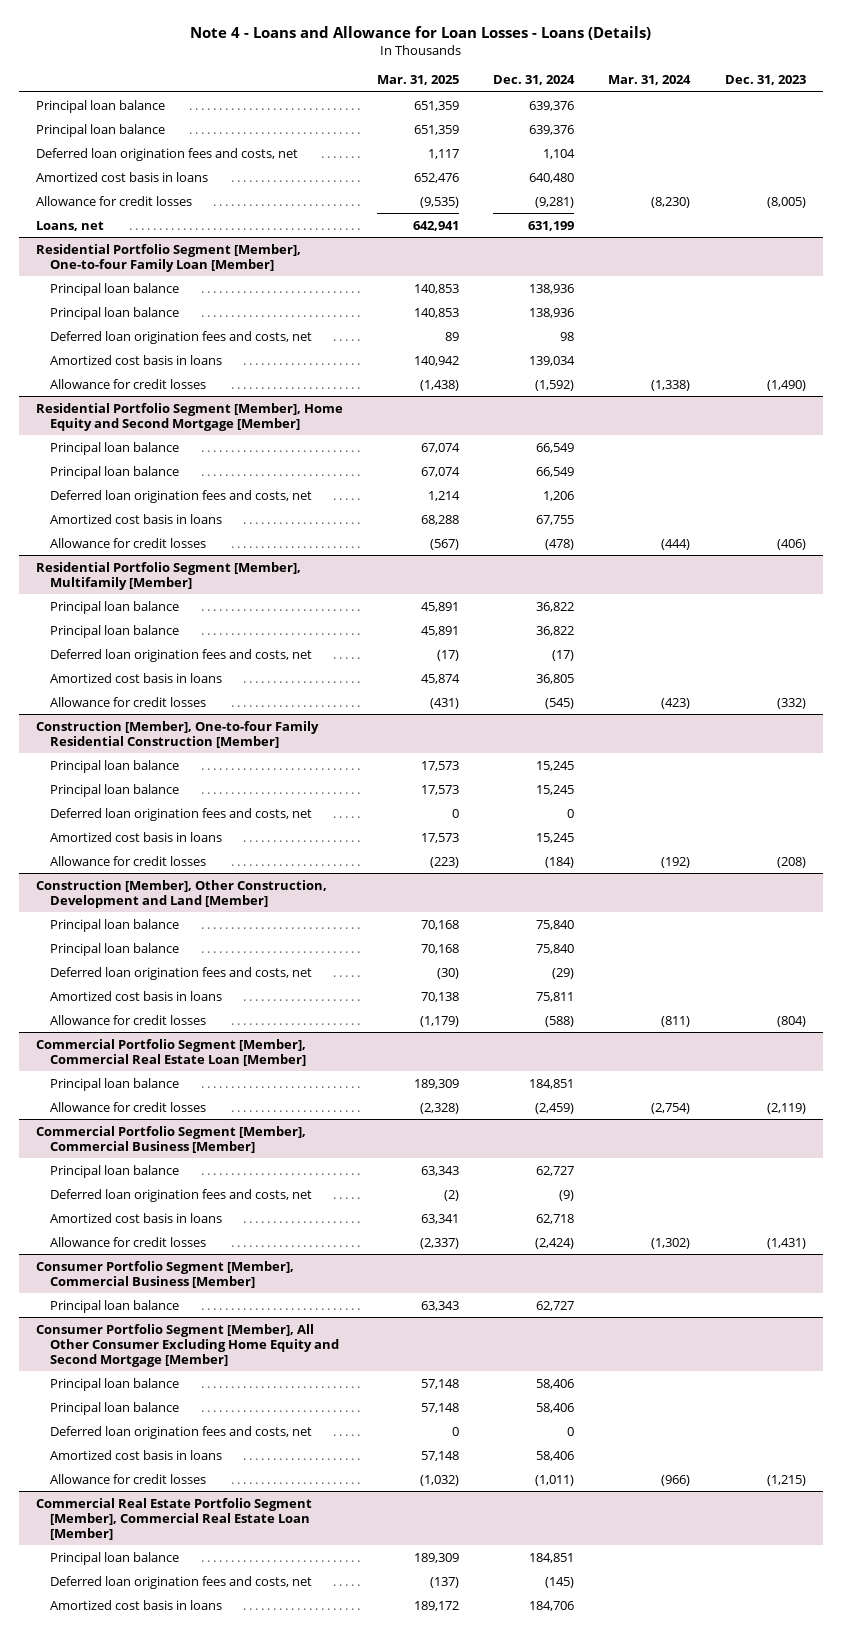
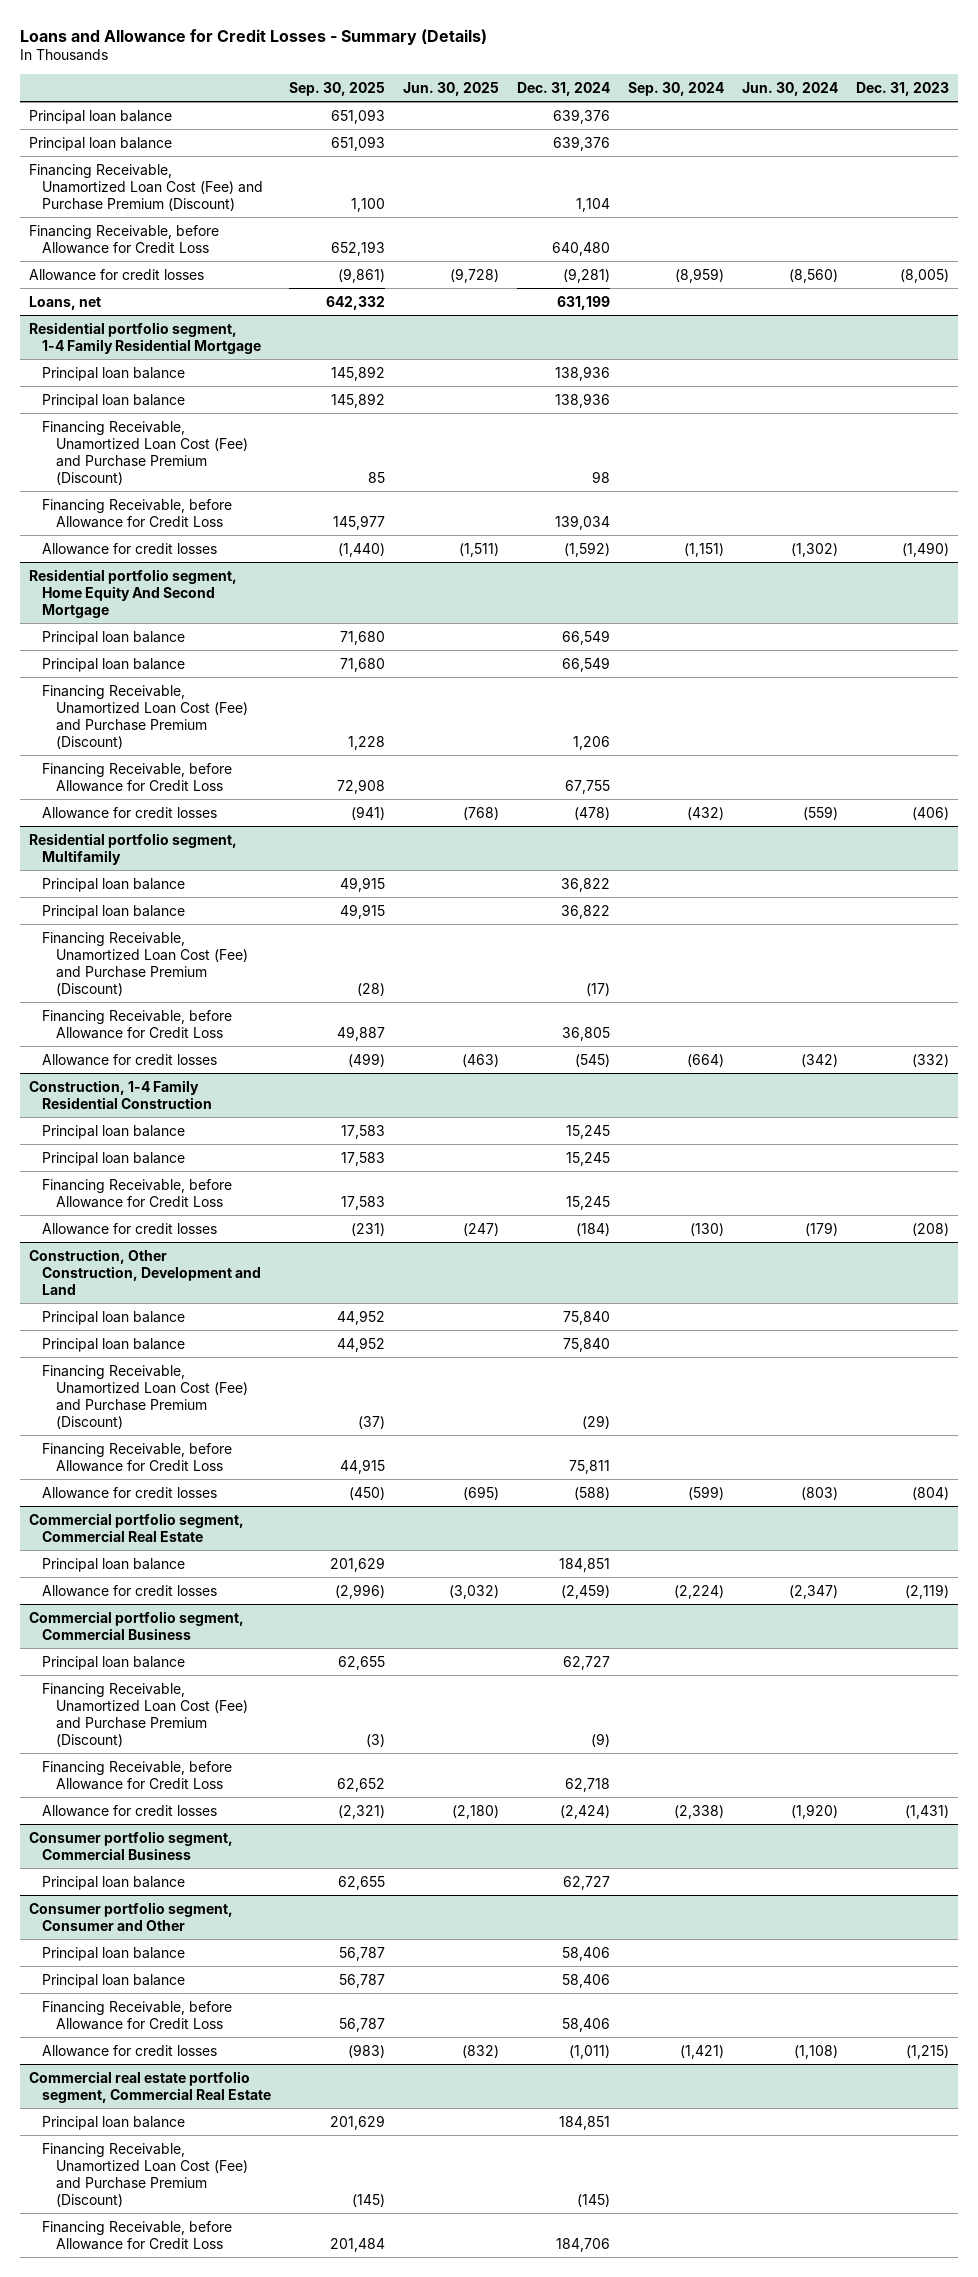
- Note 4 - Loans and Allowance for Loan Losses - Loans (Details)
+ Loans and Allowance for Credit Losses - Summary (Details)
- | Mar. 31, 2025 | Dec. 31, 2024 | Mar. 31, 2024 | Dec. 31, 2023
+ | Sep. 30, 2025 | Jun. 30, 2025 | Dec. 31, 2024 | Sep. 30, 2024 | Jun. 30, 2024 | Dec. 31, 2023
- Deferred loan origination fees and costs, net | 1,117 | 1,104 | |
- Amortized cost basis in loans | 652,476 | 640,480 | |
+ Financing Receivable, Unamortized Loan Cost (Fee) and Purchase Premium (Discount) | 1,100 | | 1,104 | | |
+ Financing Receivable, before Allowance for Credit Loss | 652,193 | | 640,480 | | |
- Residential Portfolio Segment [Member], One-to-four Family Loan [Member]
+ Residential portfolio segment, 1-4 Family Residential Mortgage
- Deferred loan origination fees and costs, net | 89 | 98 | |
- Amortized cost basis in loans | 140,942 | 139,034 | |
+ Financing Receivable, Unamortized Loan Cost (Fee) and Purchase Premium (Discount) | 85 | | 98 | | |
+ Financing Receivable, before Allowance for Credit Loss | 145,977 | | 139,034 | | |
- Residential Portfolio Segment [Member], Home Equity and Second Mortgage [Member]
+ Residential portfolio segment, Home Equity And Second Mortgage
- Deferred loan origination fees and costs, net | 1,214 | 1,206 | |
- Amortized cost basis in loans | 68,288 | 67,755 | |
+ Financing Receivable, Unamortized Loan Cost (Fee) and Purchase Premium (Discount) | 1,228 | | 1,206 | | |
+ Financing Receivable, before Allowance for Credit Loss | 72,908 | | 67,755 | | |
- Residential Portfolio Segment [Member], Multifamily [Member]
+ Residential portfolio segment, Multifamily
- Deferred loan origination fees and costs, net | (17) | (17) | |
- Amortized cost basis in loans | 45,874 | 36,805 | |
+ Financing Receivable, Unamortized Loan Cost (Fee) and Purchase Premium (Discount) | (28) | | (17) | | |
+ Financing Receivable, before Allowance for Credit Loss | 49,887 | | 36,805 | | |
- Construction [Member], One-to-four Family Residential Construction [Member]
+ Construction, 1-4 Family Residential Construction
- Deferred loan origination fees and costs, net | 0 | 0 | |
- Amortized cost basis in loans | 17,573 | 15,245 | |
+ Financing Receivable, before Allowance for Credit Loss | 17,583 | | 15,245 | | |
- Construction [Member], Other Construction, Development and Land [Member]
+ Construction, Other Construction, Development and Land
- Deferred loan origination fees and costs, net | (30) | (29) | |
- Amortized cost basis in loans | 70,138 | 75,811 | |
+ Financing Receivable, Unamortized Loan Cost (Fee) and Purchase Premium (Discount) | (37) | | (29) | | |
+ Financing Receivable, before Allowance for Credit Loss | 44,915 | | 75,811 | | |
- Commercial Portfolio Segment [Member], Commercial Real Estate Loan [Member]
+ Commercial portfolio segment, Commercial Real Estate
- Commercial Portfolio Segment [Member], Commercial Business [Member]
+ Commercial portfolio segment, Commercial Business
- Deferred loan origination fees and costs, net | (2) | (9) | |
- Amortized cost basis in loans | 63,341 | 62,718 | |
+ Financing Receivable, Unamortized Loan Cost (Fee) and Purchase Premium (Discount) | (3) | | (9) | | |
+ Financing Receivable, before Allowance for Credit Loss | 62,652 | | 62,718 | | |
- Consumer Portfolio Segment [Member], Commercial Business [Member]
+ Consumer portfolio segment, Commercial Business
- Consumer Portfolio Segment [Member], All Other Consumer Excluding Home Equity and Second Mortgage [Member]
+ Consumer portfolio segment, Consumer and Other
- Deferred loan origination fees and costs, net | 0 | 0 | |
- Amortized cost basis in loans | 57,148 | 58,406 | |
+ Financing Receivable, before Allowance for Credit Loss | 56,787 | | 58,406 | | |
- Commercial Real Estate Portfolio Segment [Member], Commercial Real Estate Loan [Member]
+ Commercial real estate portfolio segment, Commercial Real Estate
- Deferred loan origination fees and costs, net | (137) | (145) | |
- Amortized cost basis in loans | 189,172 | 184,706 | |
+ Financing Receivable, Unamortized Loan Cost (Fee) and Purchase Premium (Discount) | (145) | | (145) | | |
+ Financing Receivable, before Allowance for Credit Loss | 201,484 | | 184,706 | | |

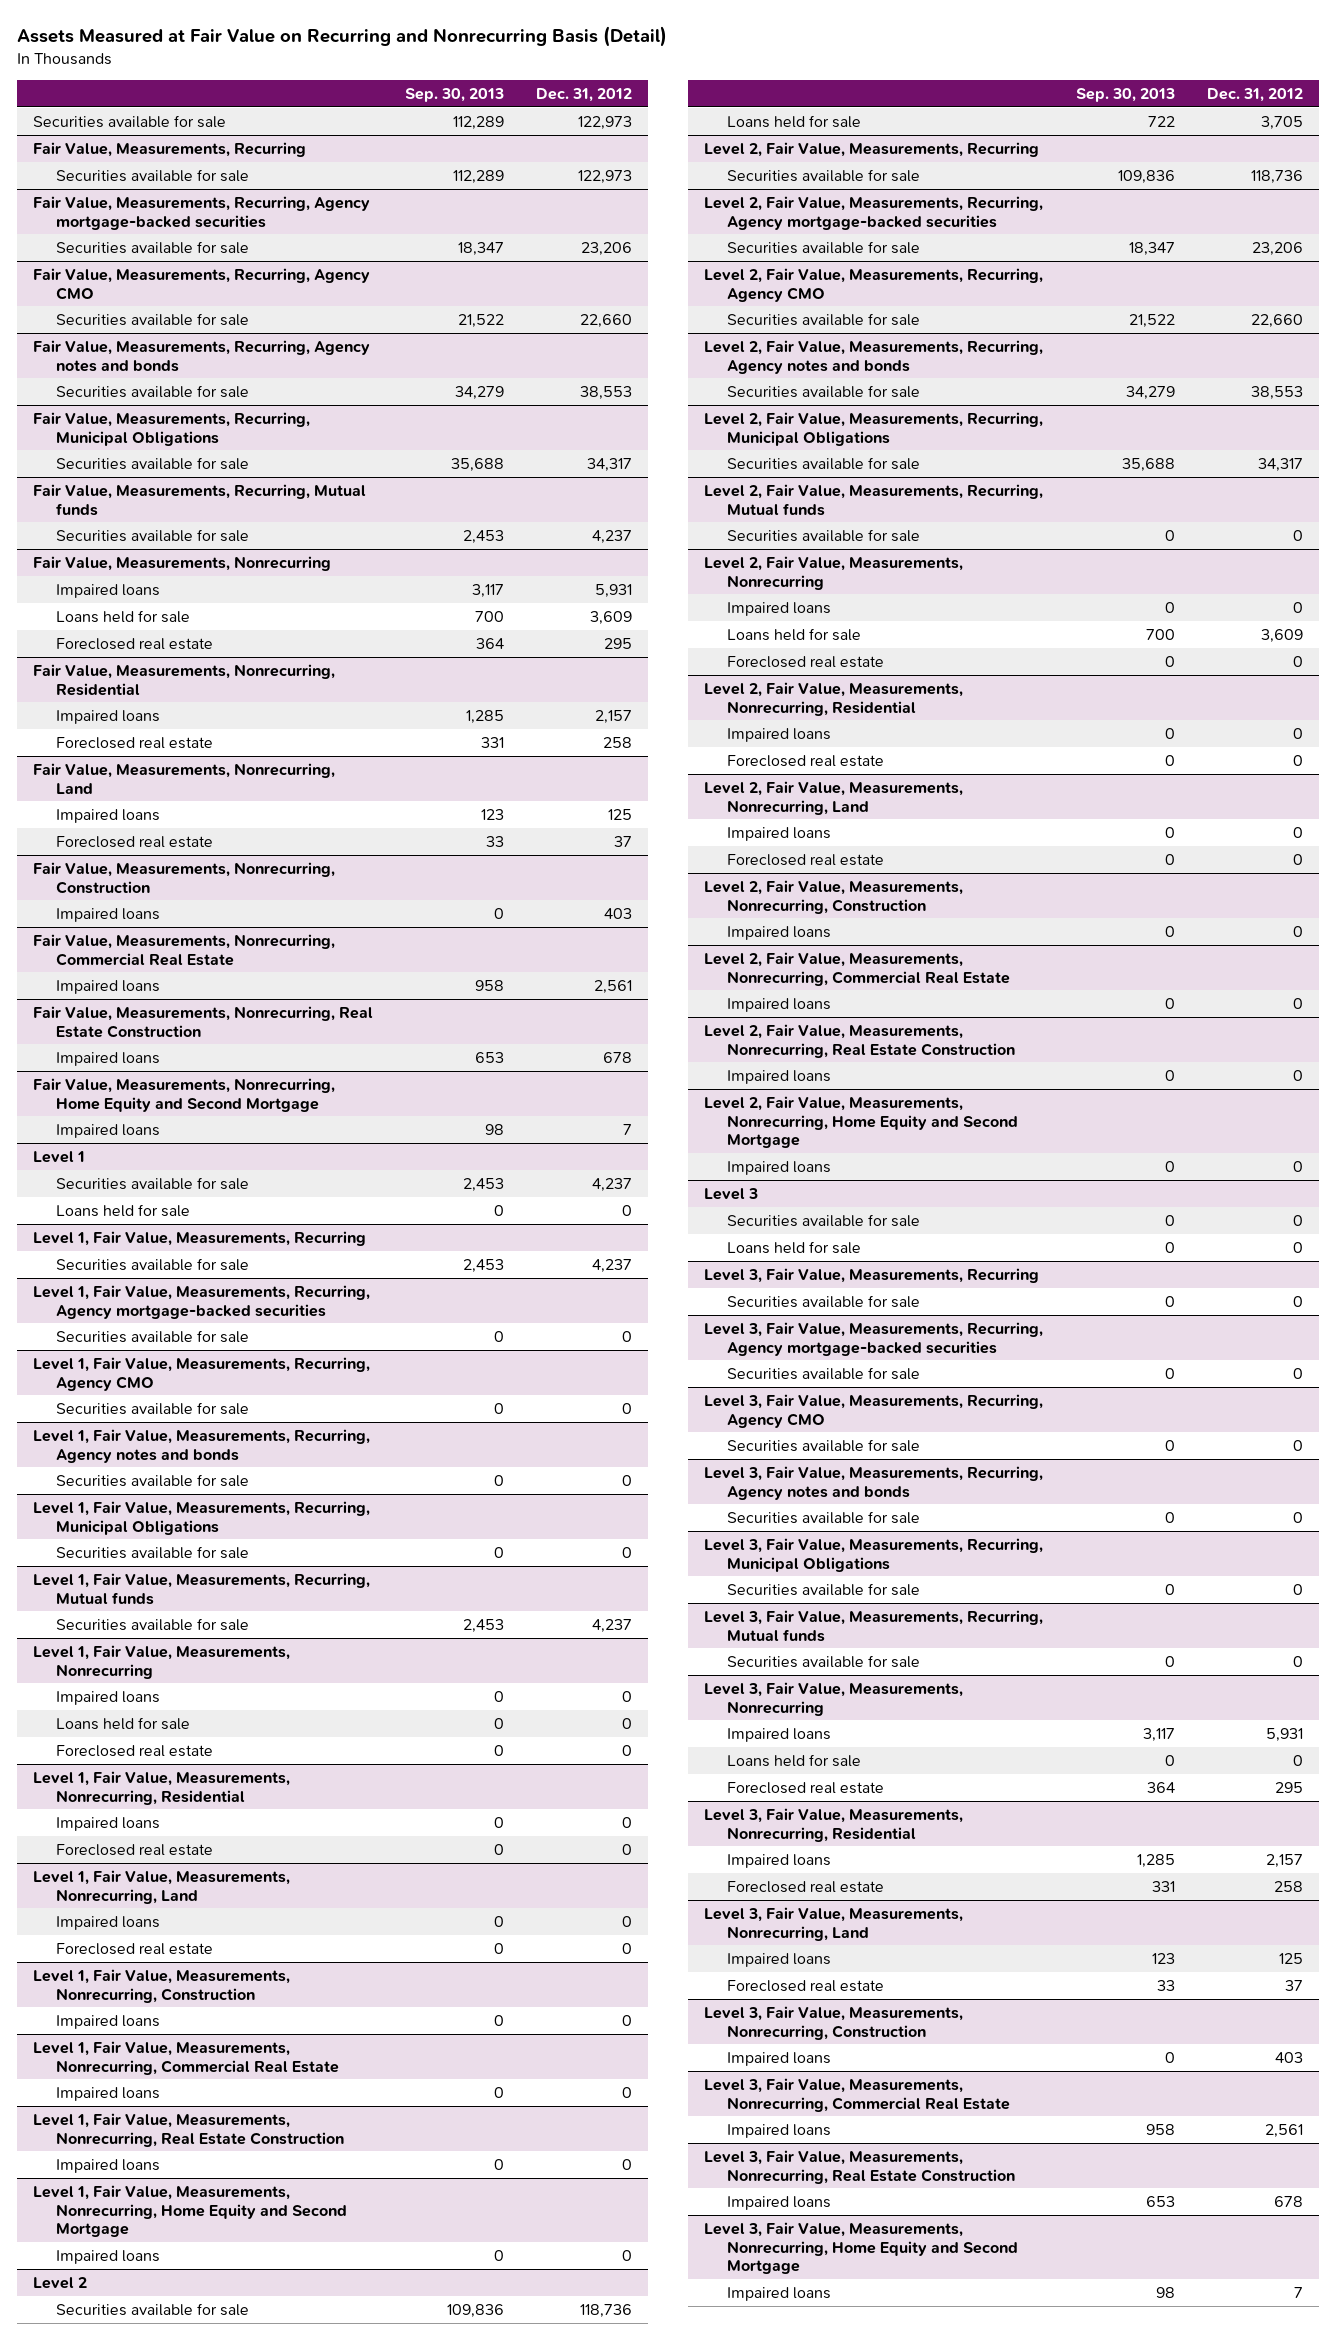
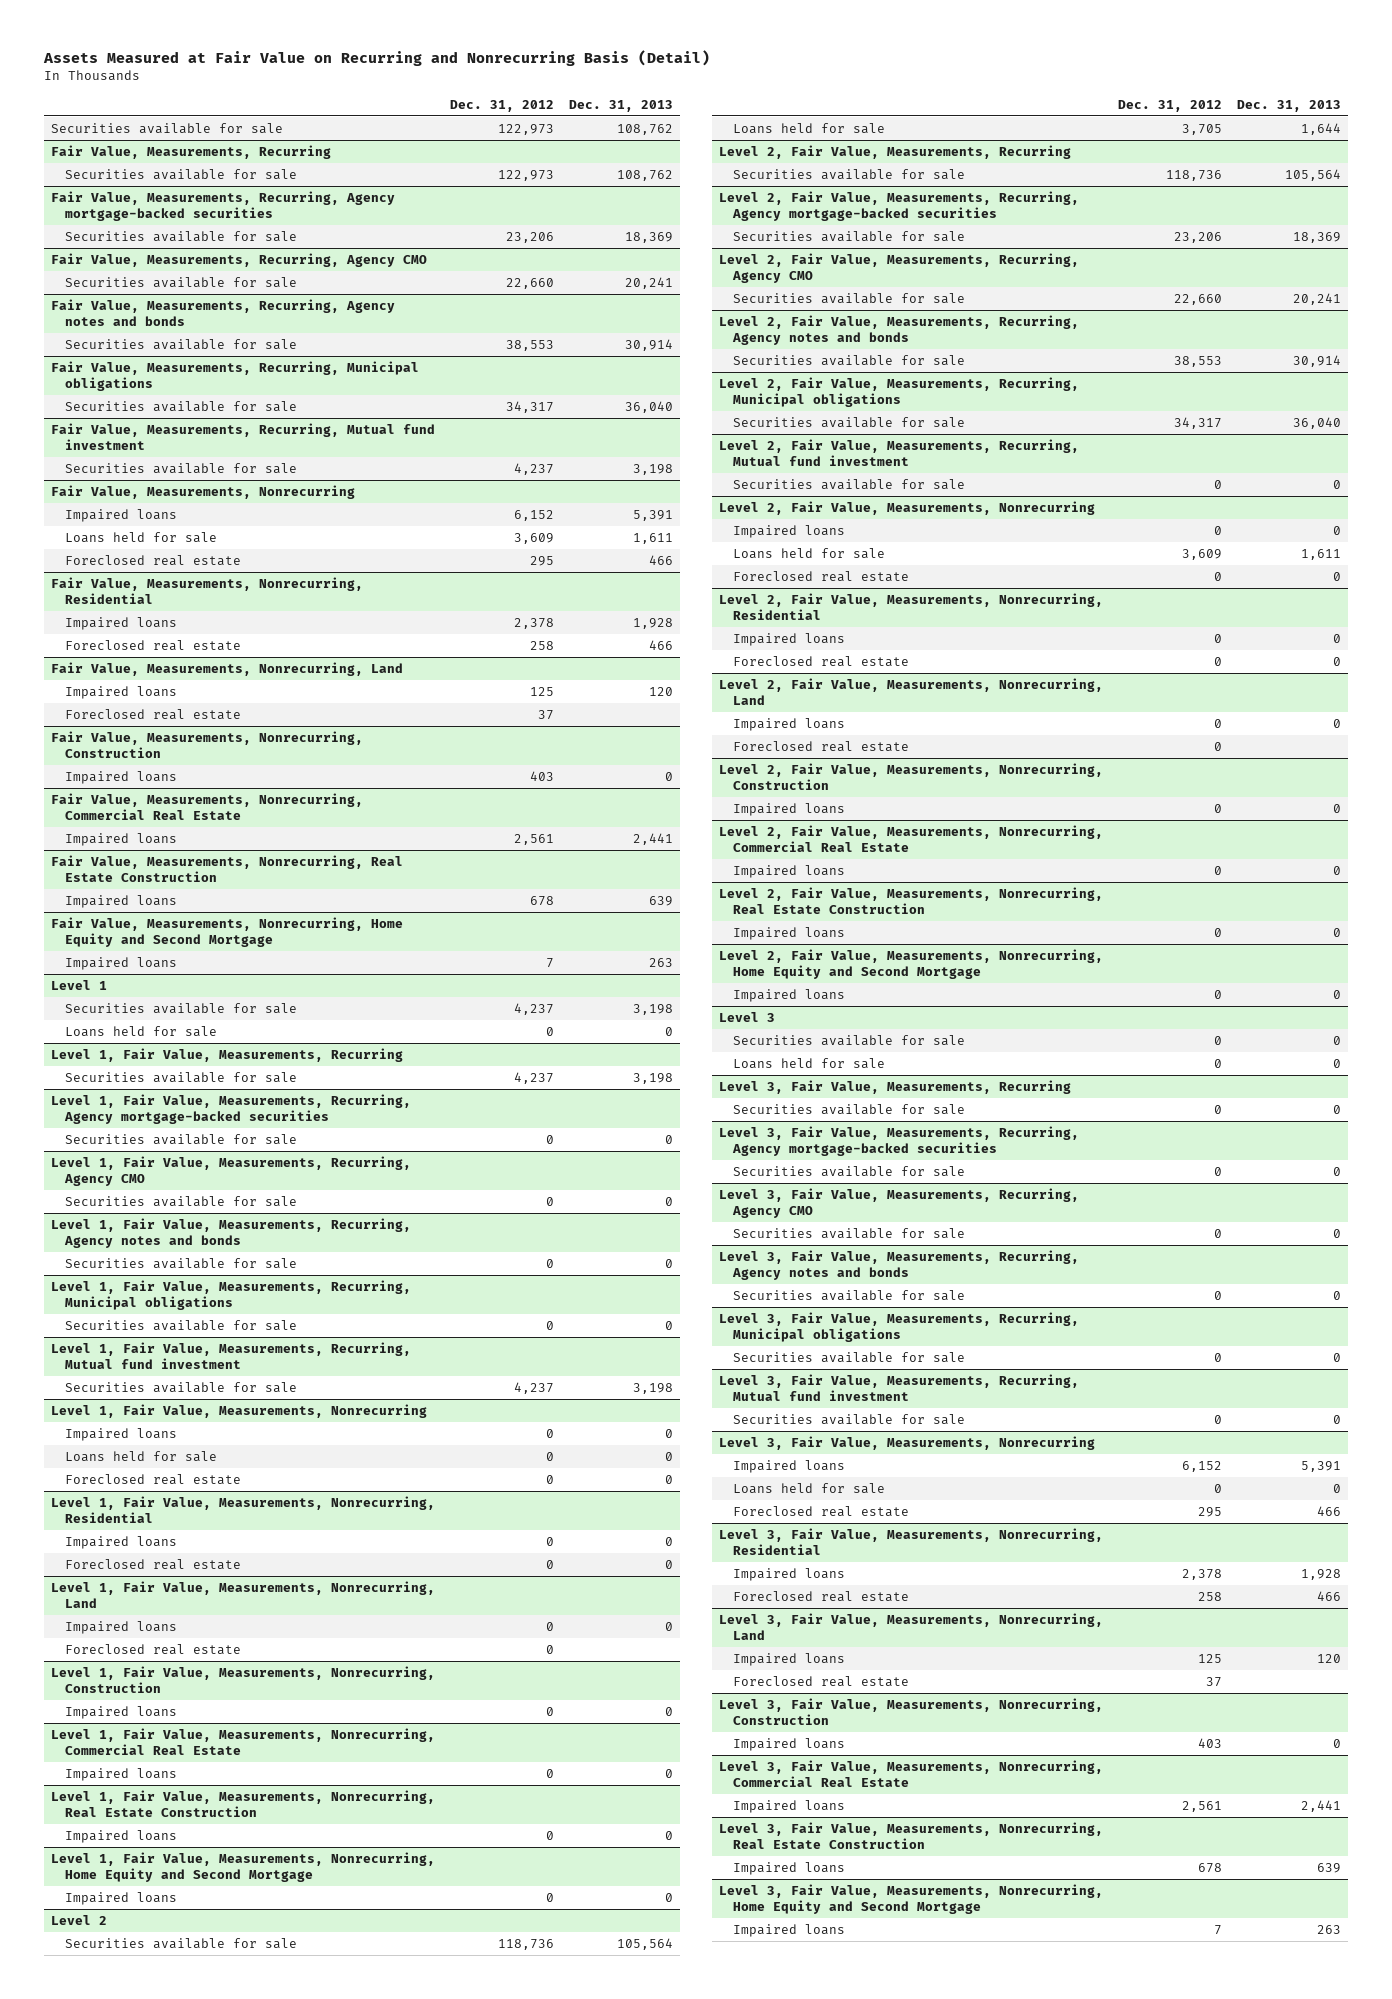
- | Sep. 30, 2013 | Dec. 31, 2012
+ | Dec. 31, 2012 | Dec. 31, 2013
- Fair Value, Measurements, Recurring, Municipal Obligations
+ Fair Value, Measurements, Recurring, Municipal obligations
- Fair Value, Measurements, Recurring, Mutual funds
+ Fair Value, Measurements, Recurring, Mutual fund investment
@ Fair Value, Measurements, Nonrecurring
- Impaired loans | 3,117 | 5,931
+ Impaired loans | 6,152 | 5,391
@ Fair Value, Measurements, Nonrecurring, Residential
- Impaired loans | 1,285 | 2,157
+ Impaired loans | 2,378 | 1,928
- Level 1, Fair Value, Measurements, Recurring, Municipal Obligations
+ Level 1, Fair Value, Measurements, Recurring, Municipal obligations
- Level 1, Fair Value, Measurements, Recurring, Mutual funds
+ Level 1, Fair Value, Measurements, Recurring, Mutual fund investment
- Level 2, Fair Value, Measurements, Recurring, Municipal Obligations
+ Level 2, Fair Value, Measurements, Recurring, Municipal obligations
- Level 2, Fair Value, Measurements, Recurring, Mutual funds
+ Level 2, Fair Value, Measurements, Recurring, Mutual fund investment
- Level 3, Fair Value, Measurements, Recurring, Municipal Obligations
+ Level 3, Fair Value, Measurements, Recurring, Municipal obligations
- Level 3, Fair Value, Measurements, Recurring, Mutual funds
+ Level 3, Fair Value, Measurements, Recurring, Mutual fund investment
@ Level 3, Fair Value, Measurements, Nonrecurring
- Impaired loans | 3,117 | 5,931
+ Impaired loans | 6,152 | 5,391
@ Level 3, Fair Value, Measurements, Nonrecurring, Residential
- Impaired loans | 1,285 | 2,157
+ Impaired loans | 2,378 | 1,928

